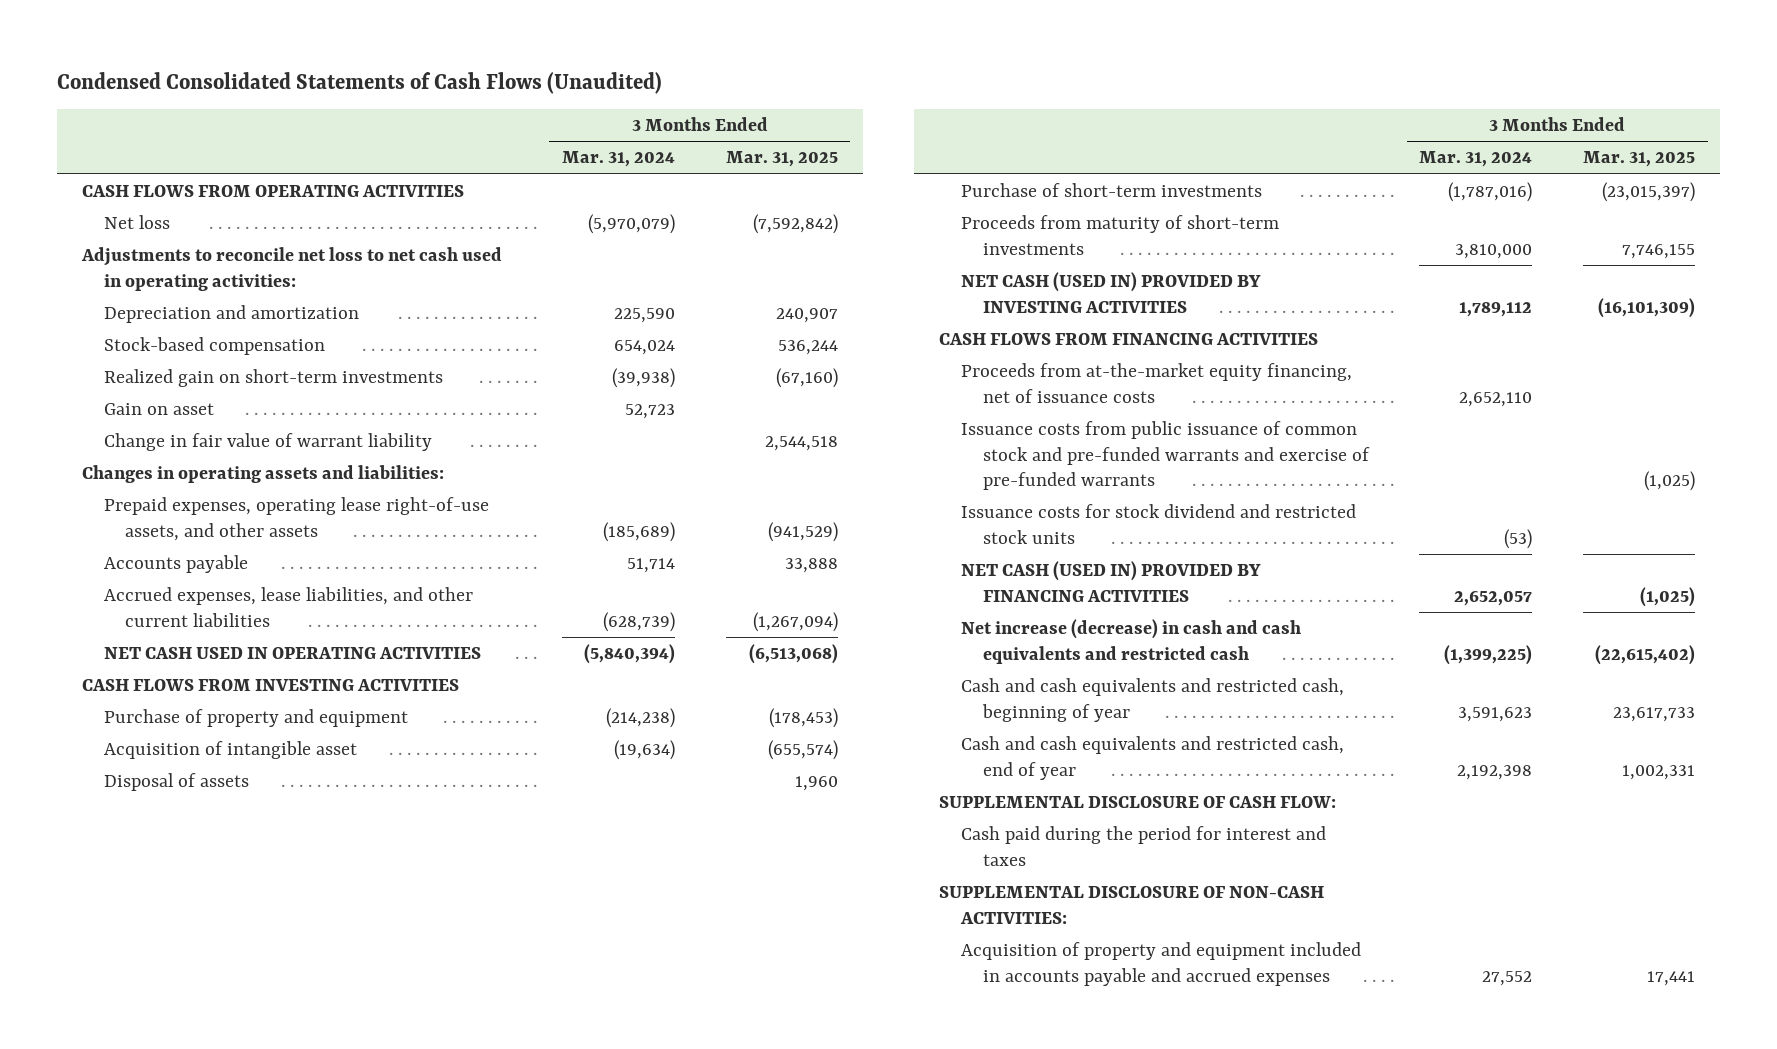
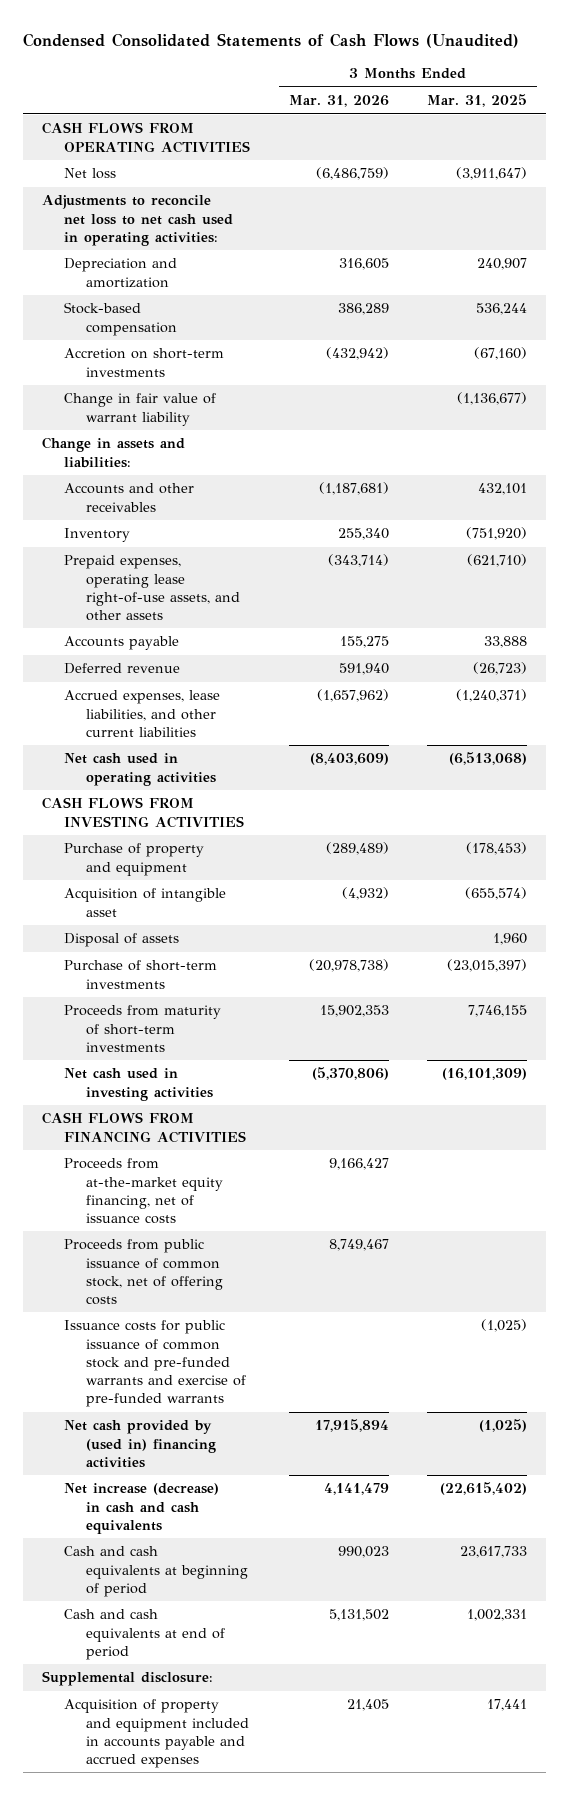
- | 3 Months Ended Mar. 31, 2024 | 3 Months Ended Mar. 31, 2025
+ | 3 Months Ended Mar. 31, 2026 | 3 Months Ended Mar. 31, 2025
- Net loss | (5,970,079) | (7,592,842)
+ Net loss | (6,486,759) | (3,911,647)
- Realized gain on short-term investments | (39,938) | (67,160)
- Gain on asset | 52,723 |
- Change in fair value of warrant liability | | 2,544,518
- Changes in operating assets and liabilities:
- Prepaid expenses, operating lease right-of-use assets, and other assets | (185,689) | (941,529)
+ Accretion on short-term investments | (432,942) | (67,160)
+ Change in fair value of warrant liability | | (1,136,677)
+ Change in assets and liabilities:
+ Accounts and other receivables | (1,187,681) | 432,101
+ Inventory | 255,340 | (751,920)
+ Prepaid expenses, operating lease right-of-use assets, and other assets | (343,714) | (621,710)
- Accrued expenses, lease liabilities, and other current liabilities | (628,739) | (1,267,094)
- NET CASH USED IN OPERATING ACTIVITIES | (5,840,394) | (6,513,068)
+ Deferred revenue | 591,940 | (26,723)
+ Accrued expenses, lease liabilities, and other current liabilities | (1,657,962) | (1,240,371)
+ Net cash used in operating activities | (8,403,609) | (6,513,068)
- NET CASH (USED IN) PROVIDED BY INVESTING ACTIVITIES | 1,789,112 | (16,101,309)
+ Net cash used in investing activities | (5,370,806) | (16,101,309)
- Issuance costs from public issuance of common stock and pre-funded warrants and exercise of pre-funded warrants | | (1,025)
- Issuance costs for stock dividend and restricted stock units | (53) |
- NET CASH (USED IN) PROVIDED BY FINANCING ACTIVITIES | 2,652,057 | (1,025)
- Net increase (decrease) in cash and cash equivalents and restricted cash | (1,399,225) | (22,615,402)
- Cash and cash equivalents and restricted cash, beginning of year | 3,591,623 | 23,617,733
- Cash and cash equivalents and restricted cash, end of year | 2,192,398 | 1,002,331
- SUPPLEMENTAL DISCLOSURE OF CASH FLOW:
- Cash paid during the period for interest and taxes
- SUPPLEMENTAL DISCLOSURE OF NON-CASH ACTIVITIES:
+ Proceeds from public issuance of common stock, net of offering costs | 8,749,467 |
+ Issuance costs for public issuance of common stock and pre-funded warrants and exercise of pre-funded warrants | | (1,025)
+ Net cash provided by (used in) financing activities | 17,915,894 | (1,025)
+ Net increase (decrease) in cash and cash equivalents | 4,141,479 | (22,615,402)
+ Cash and cash equivalents at beginning of period | 990,023 | 23,617,733
+ Cash and cash equivalents at end of period | 5,131,502 | 1,002,331
+ Supplemental disclosure:

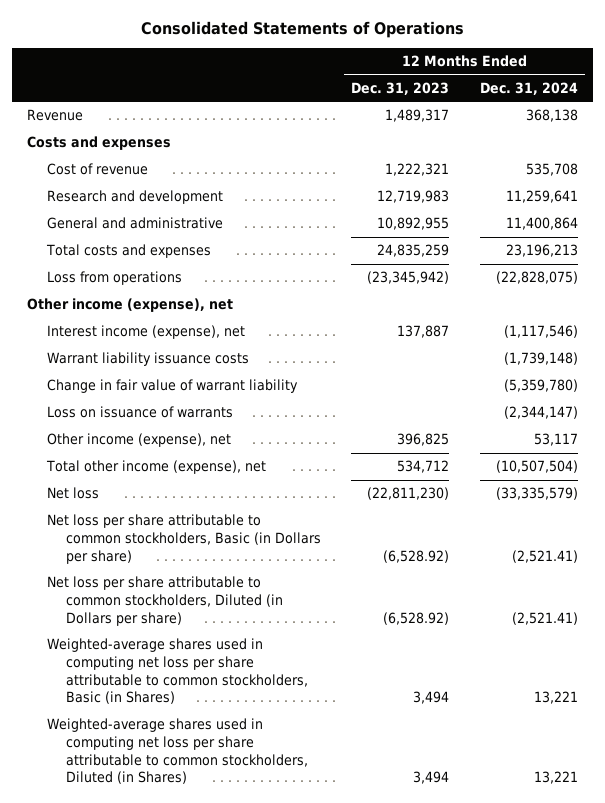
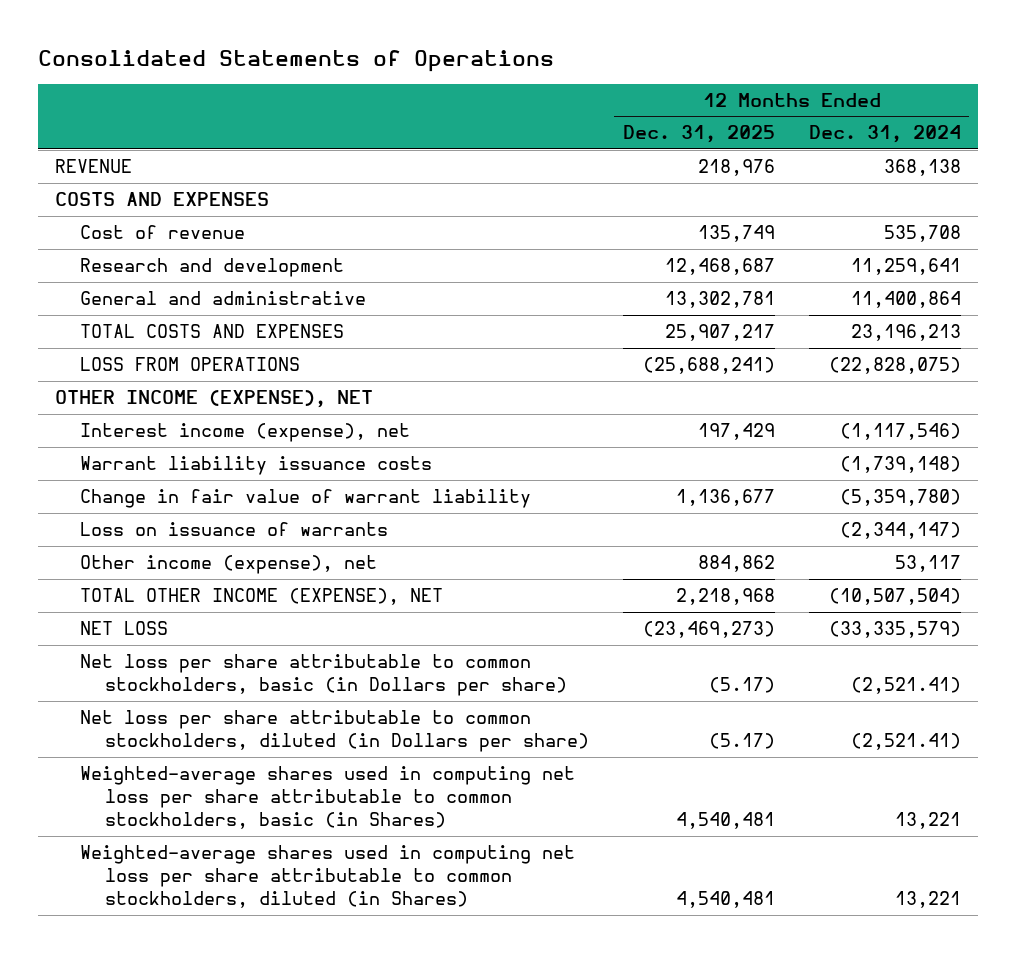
- | 12 Months Ended Dec. 31, 2023 | 12 Months Ended Dec. 31, 2024
+ | 12 Months Ended Dec. 31, 2025 | 12 Months Ended Dec. 31, 2024
- Revenue | 1,489,317 | 368,138
- Costs and expenses
+ REVENUE | 218,976 | 368,138
+ COSTS AND EXPENSES
- Total costs and expenses | 24,835,259 | 23,196,213
- Loss from operations | (23,345,942) | (22,828,075)
- Other income (expense), net
+ TOTAL COSTS AND EXPENSES | 25,907,217 | 23,196,213
+ LOSS FROM OPERATIONS | (25,688,241) | (22,828,075)
+ OTHER INCOME (EXPENSE), NET
- Total other income (expense), net | 534,712 | (10,507,504)
- Net loss | (22,811,230) | (33,335,579)
- Net loss per share attributable to common stockholders, Basic (in Dollars per share) | (6,528.92) | (2,521.41)
- Net loss per share attributable to common stockholders, Diluted (in Dollars per share) | (6,528.92) | (2,521.41)
- Weighted-average shares used in computing net loss per share attributable to common stockholders, Basic (in Shares) | 3,494 | 13,221
- Weighted-average shares used in computing net loss per share attributable to common stockholders, Diluted (in Shares) | 3,494 | 13,221
+ TOTAL OTHER INCOME (EXPENSE), NET | 2,218,968 | (10,507,504)
+ NET LOSS | (23,469,273) | (33,335,579)
+ Net loss per share attributable to common stockholders, basic (in Dollars per share) | (5.17) | (2,521.41)
+ Net loss per share attributable to common stockholders, diluted (in Dollars per share) | (5.17) | (2,521.41)
+ Weighted-average shares used in computing net loss per share attributable to common stockholders, basic (in Shares) | 4,540,481 | 13,221
+ Weighted-average shares used in computing net loss per share attributable to common stockholders, diluted (in Shares) | 4,540,481 | 13,221

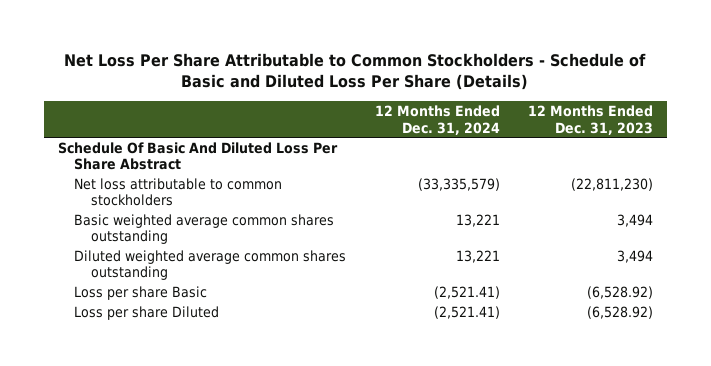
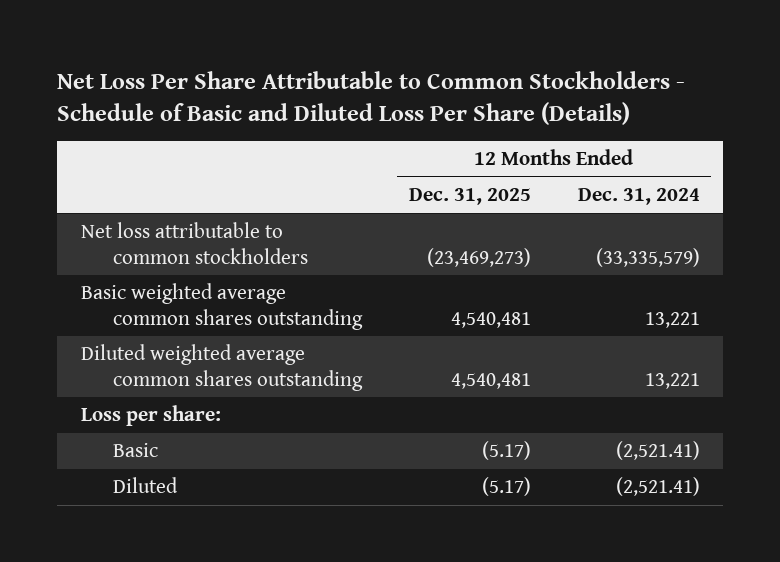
- | 12 Months Ended Dec. 31, 2024 | 12 Months Ended Dec. 31, 2023
+ | 12 Months Ended Dec. 31, 2025 | 12 Months Ended Dec. 31, 2024
- Schedule Of Basic And Diluted Loss Per Share Abstract
- Loss per share Basic | (2,521.41) | (6,528.92)
- Loss per share Diluted | (2,521.41) | (6,528.92)
+ Loss per share:
+ Basic | (5.17) | (2,521.41)
+ Diluted | (5.17) | (2,521.41)

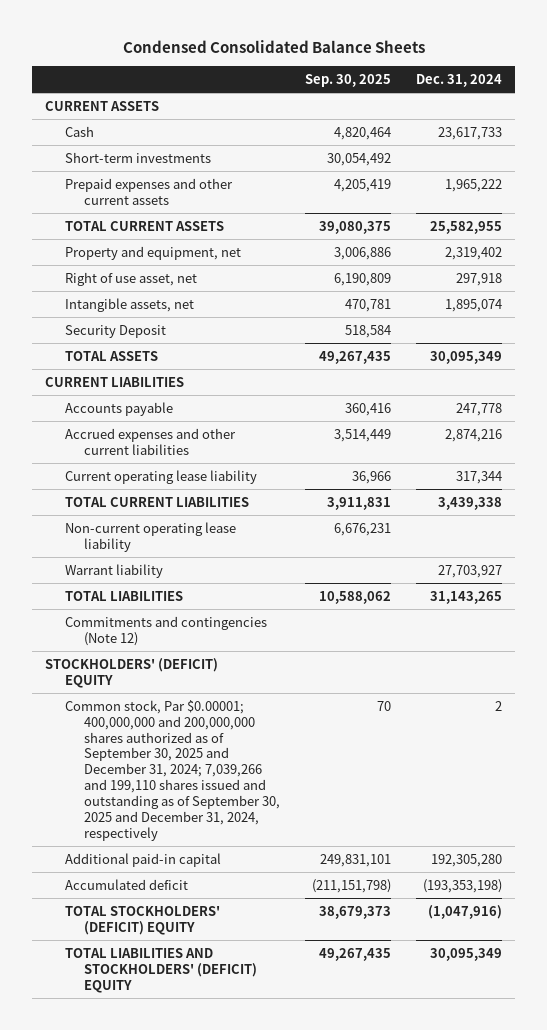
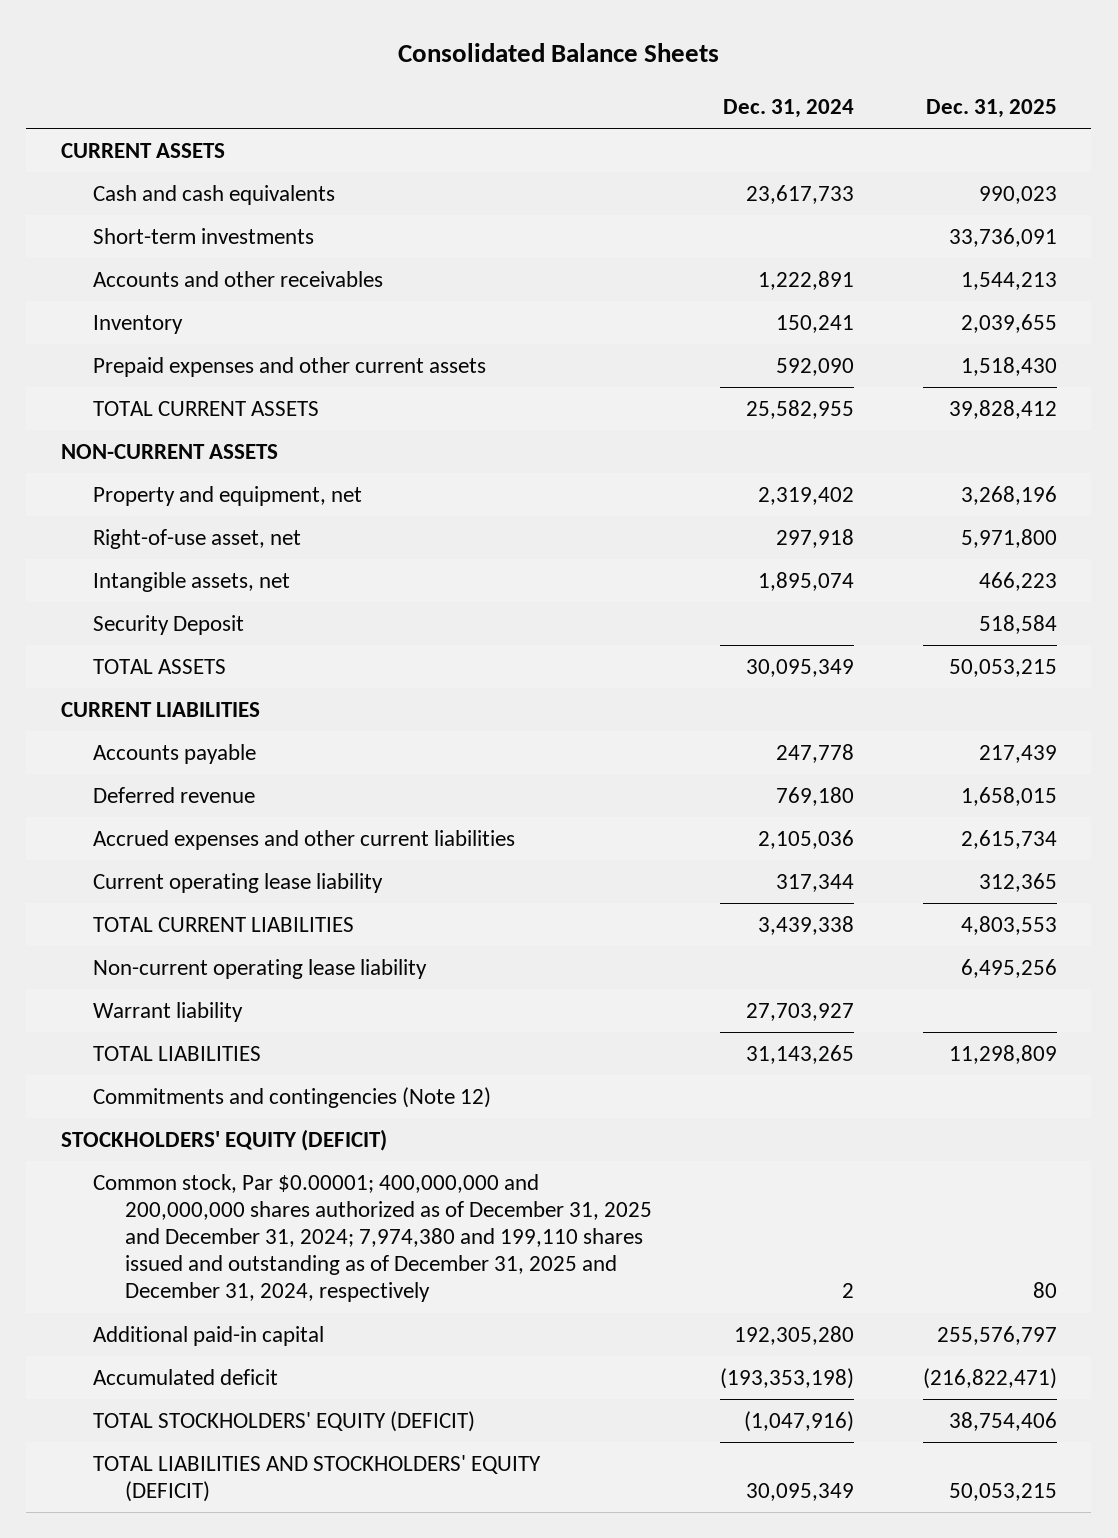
- Condensed Consolidated Balance Sheets
+ Consolidated Balance Sheets
- | Sep. 30, 2025 | Dec. 31, 2024
+ | Dec. 31, 2024 | Dec. 31, 2025
- Cash | 4,820,464 | 23,617,733
+ Cash and cash equivalents | 23,617,733 | 990,023
- Prepaid expenses and other current assets | 4,205,419 | 1,965,222
+ Accounts and other receivables | 1,222,891 | 1,544,213
+ Inventory | 150,241 | 2,039,655
+ Prepaid expenses and other current assets | 592,090 | 1,518,430
+ NON-CURRENT ASSETS
- Right of use asset, net | 6,190,809 | 297,918
+ Right-of-use asset, net | 297,918 | 5,971,800
- Accrued expenses and other current liabilities | 3,514,449 | 2,874,216
+ Deferred revenue | 769,180 | 1,658,015
+ Accrued expenses and other current liabilities | 2,105,036 | 2,615,734
- STOCKHOLDERS' (DEFICIT) EQUITY
- Common stock, Par $0.00001; 400,000,000 and 200,000,000 shares authorized as of September 30, 2025 and December 31, 2024; 7,039,266 and 199,110 shares issued and outstanding as of September 30, 2025 and December 31, 2024, respectively | 70 | 2
+ STOCKHOLDERS' EQUITY (DEFICIT)
+ Common stock, Par $0.00001; 400,000,000 and 200,000,000 shares authorized as of December 31, 2025 and December 31, 2024; 7,974,380 and 199,110 shares issued and outstanding as of December 31, 2025 and December 31, 2024, respectively | 2 | 80
- TOTAL STOCKHOLDERS' (DEFICIT) EQUITY | 38,679,373 | (1,047,916)
- TOTAL LIABILITIES AND STOCKHOLDERS' (DEFICIT) EQUITY | 49,267,435 | 30,095,349
+ TOTAL STOCKHOLDERS' EQUITY (DEFICIT) | (1,047,916) | 38,754,406
+ TOTAL LIABILITIES AND STOCKHOLDERS' EQUITY (DEFICIT) | 30,095,349 | 50,053,215

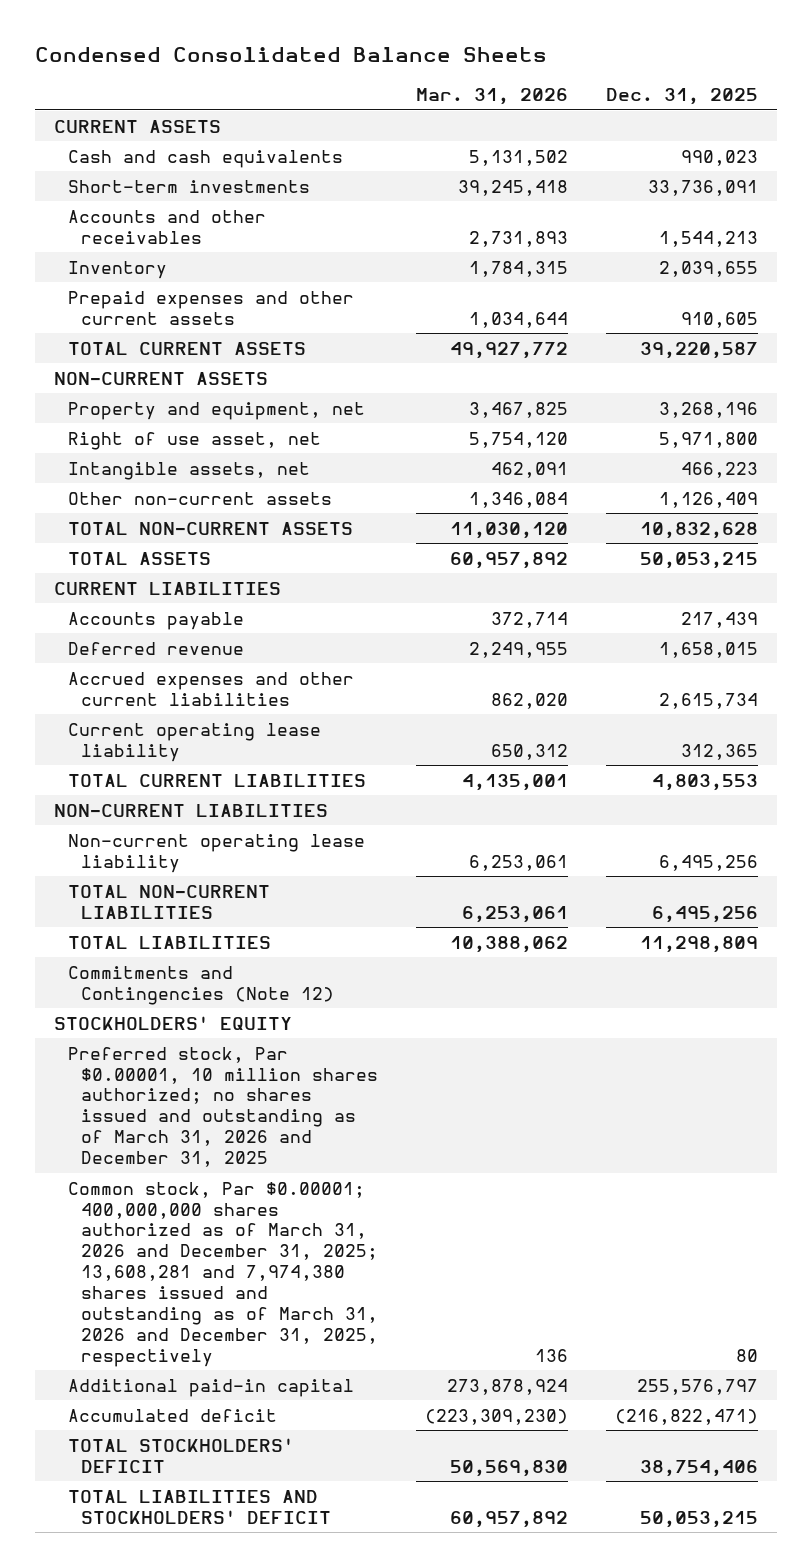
- Consolidated Balance Sheets
+ Condensed Consolidated Balance Sheets
- | Dec. 31, 2024 | Dec. 31, 2025
+ | Mar. 31, 2026 | Dec. 31, 2025
- Prepaid expenses and other current assets | 592,090 | 1,518,430
- TOTAL CURRENT ASSETS | 25,582,955 | 39,828,412
+ Prepaid expenses and other current assets | 1,034,644 | 910,605
+ TOTAL CURRENT ASSETS | 49,927,772 | 39,220,587
- Right-of-use asset, net | 297,918 | 5,971,800
+ Right of use asset, net | 5,754,120 | 5,971,800
- Security Deposit | | 518,584
+ Other non-current assets | 1,346,084 | 1,126,409
+ TOTAL NON-CURRENT ASSETS | 11,030,120 | 10,832,628
+ NON-CURRENT LIABILITIES
- Warrant liability | 27,703,927 |
+ TOTAL NON-CURRENT LIABILITIES | 6,253,061 | 6,495,256
- Commitments and contingencies (Note 12)
- STOCKHOLDERS' EQUITY (DEFICIT)
- Common stock, Par $0.00001; 400,000,000 and 200,000,000 shares authorized as of December 31, 2025 and December 31, 2024; 7,974,380 and 199,110 shares issued and outstanding as of December 31, 2025 and December 31, 2024, respectively | 2 | 80
+ Commitments and Contingencies (Note 12)
+ STOCKHOLDERS' EQUITY
+ Preferred stock, Par $0.00001, 10 million shares authorized; no shares issued and outstanding as of March 31, 2026 and December 31, 2025
+ Common stock, Par $0.00001; 400,000,000 shares authorized as of March 31, 2026 and December 31, 2025; 13,608,281 and 7,974,380 shares issued and outstanding as of March 31, 2026 and December 31, 2025, respectively | 136 | 80
- TOTAL STOCKHOLDERS' EQUITY (DEFICIT) | (1,047,916) | 38,754,406
- TOTAL LIABILITIES AND STOCKHOLDERS' EQUITY (DEFICIT) | 30,095,349 | 50,053,215
+ TOTAL STOCKHOLDERS' DEFICIT | 50,569,830 | 38,754,406
+ TOTAL LIABILITIES AND STOCKHOLDERS' DEFICIT | 60,957,892 | 50,053,215

